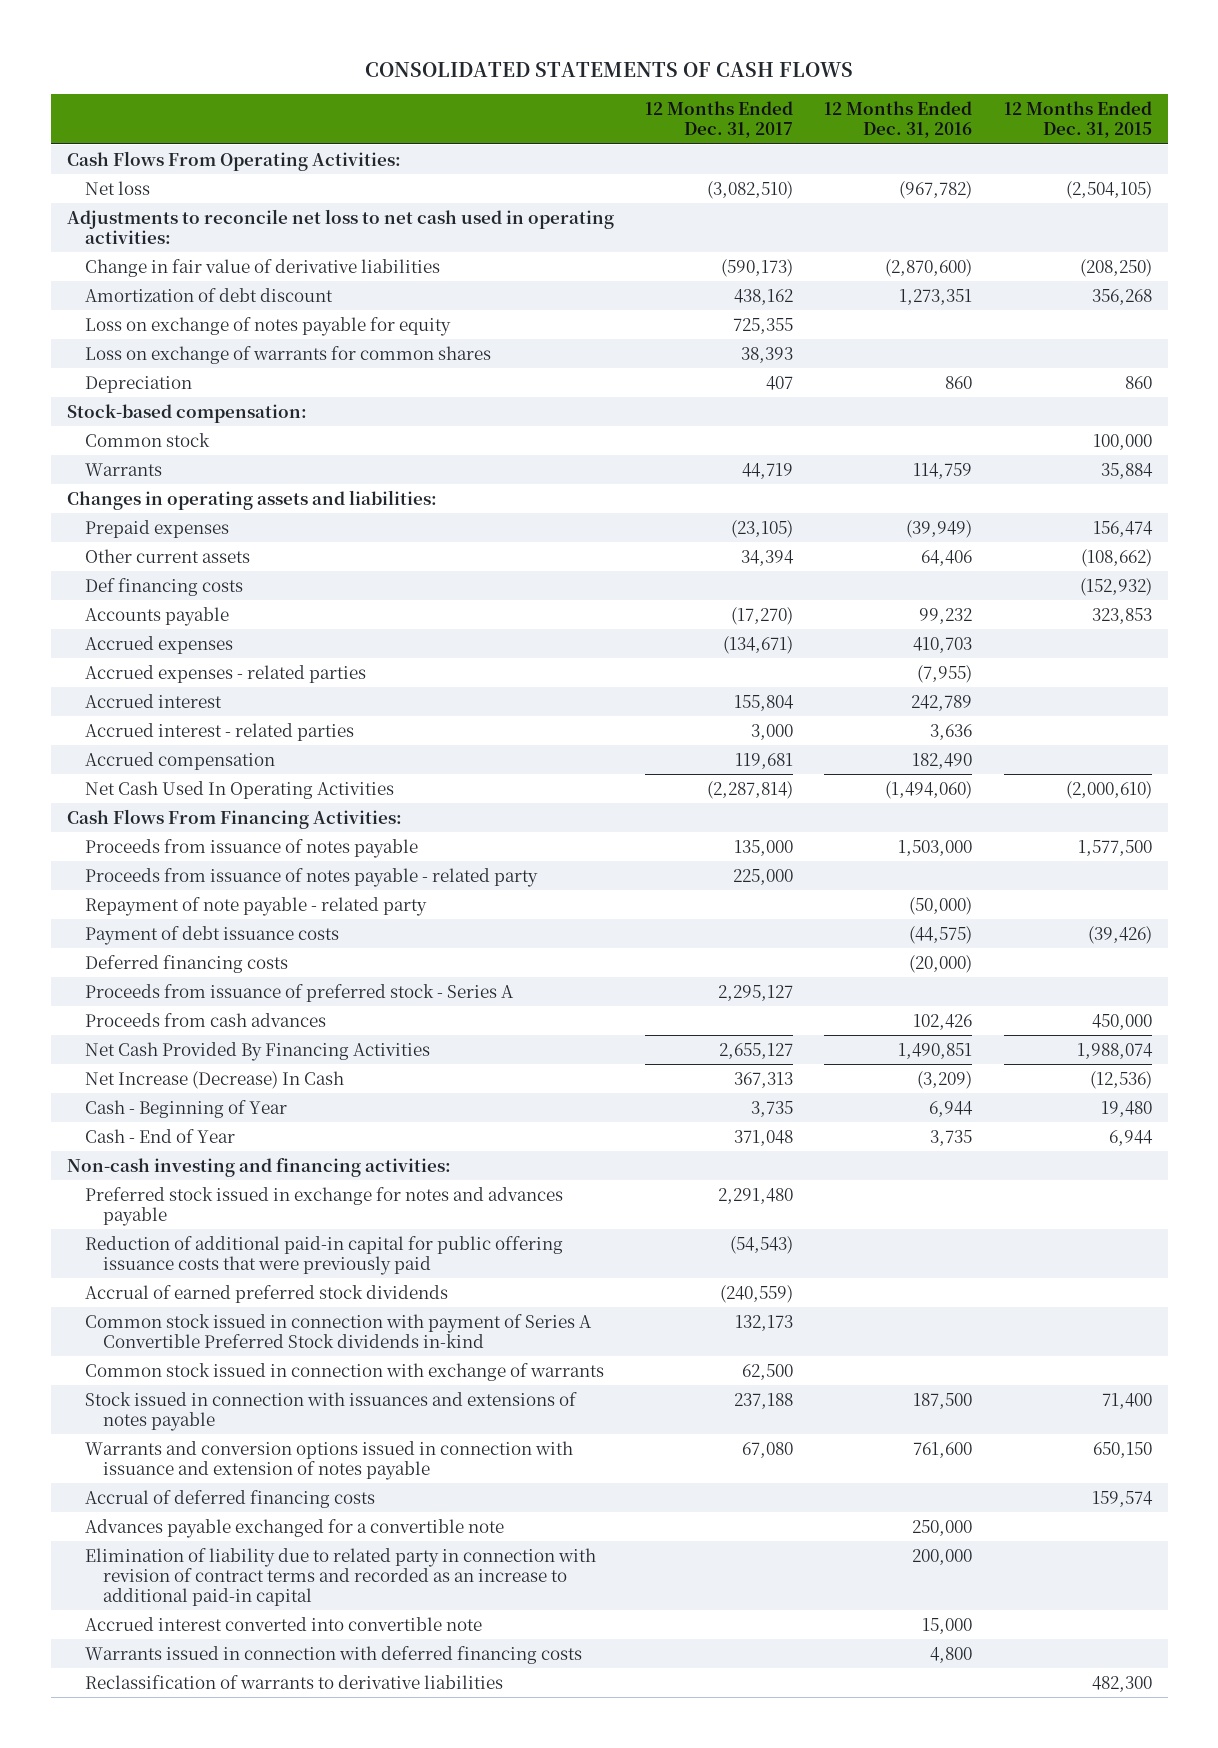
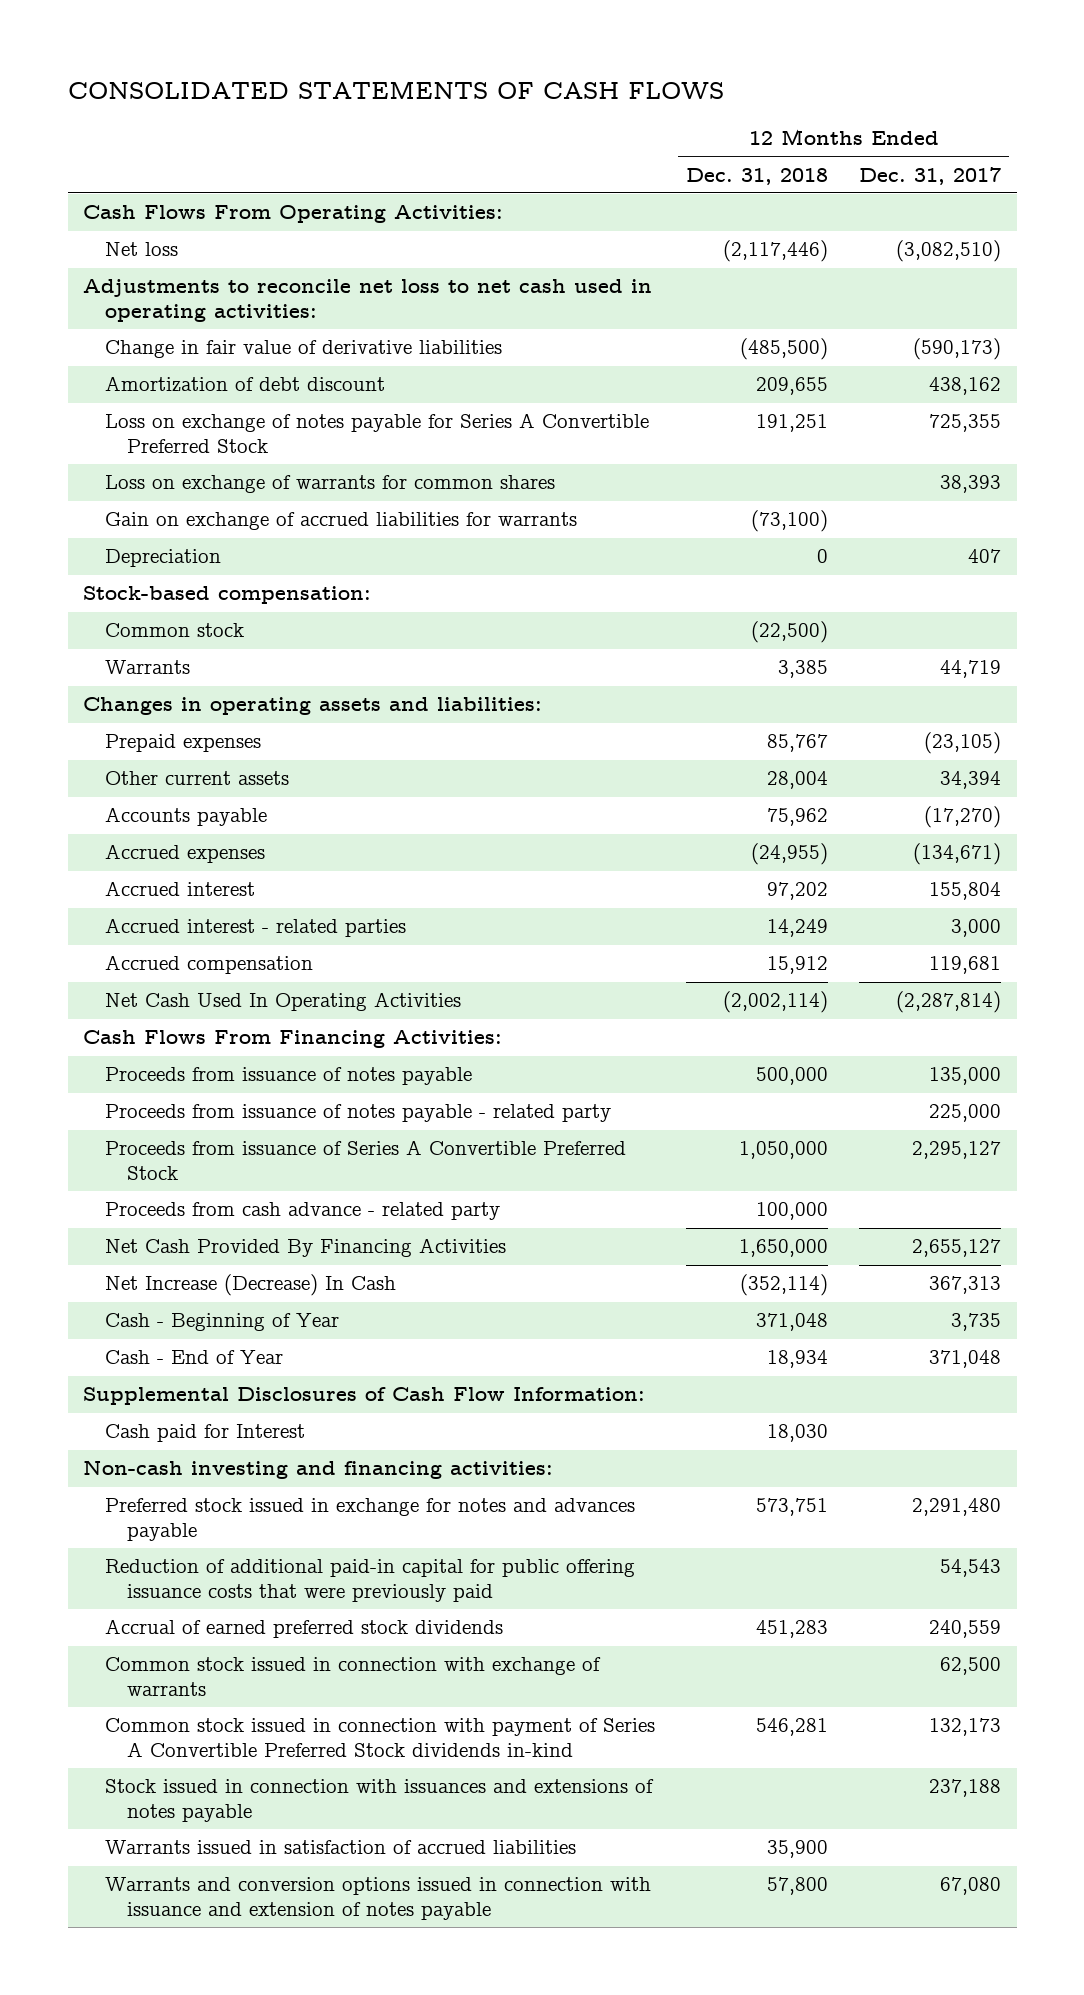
- | 12 Months Ended Dec. 31, 2017 | 12 Months Ended Dec. 31, 2016 | 12 Months Ended Dec. 31, 2015
+ | 12 Months Ended Dec. 31, 2018 | 12 Months Ended Dec. 31, 2017
- Loss on exchange of notes payable for equity | 725,355 | |
+ Loss on exchange of notes payable for Series A Convertible Preferred Stock | 191,251 | 725,355
+ Gain on exchange of accrued liabilities for warrants | (73,100) |
- Def financing costs | | | (152,932)
- Accrued expenses - related parties | | (7,955) |
- Repayment of note payable - related party | | (50,000) |
- Payment of debt issuance costs | | (44,575) | (39,426)
- Deferred financing costs | | (20,000) |
- Proceeds from issuance of preferred stock - Series A | 2,295,127 | |
- Proceeds from cash advances | | 102,426 | 450,000
+ Proceeds from issuance of Series A Convertible Preferred Stock | 1,050,000 | 2,295,127
+ Proceeds from cash advance - related party | 100,000 |
+ Supplemental Disclosures of Cash Flow Information:
+ Cash paid for Interest | 18,030 |
- Reduction of additional paid-in capital for public offering issuance costs that were previously paid | (54,543) | |
- Accrual of earned preferred stock dividends | (240,559) | |
+ Reduction of additional paid-in capital for public offering issuance costs that were previously paid | | 54,543
+ Accrual of earned preferred stock dividends | 451,283 | 240,559
moved down: Common stock issued in connection with payment of Series A Convertible Preferred Stock dividends in-kind | 546,281 | 132,173
+ Warrants issued in satisfaction of accrued liabilities | 35,900 |
- Accrual of deferred financing costs | | | 159,574
- Advances payable exchanged for a convertible note | | 250,000 |
- Elimination of liability due to related party in connection with revision of contract terms and recorded as an increase to additional paid-in capital | | 200,000 |
- Accrued interest converted into convertible note | | 15,000 |
- Warrants issued in connection with deferred financing costs | | 4,800 |
- Reclassification of warrants to derivative liabilities | | | 482,300

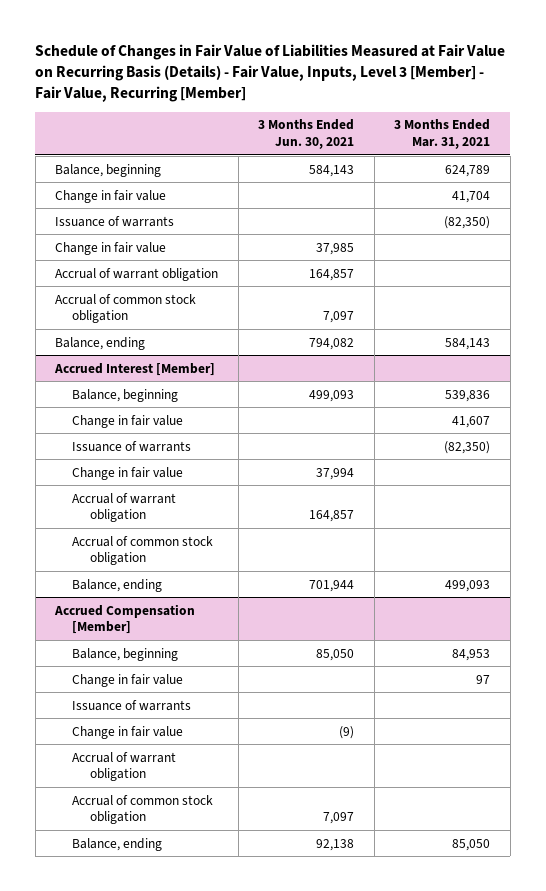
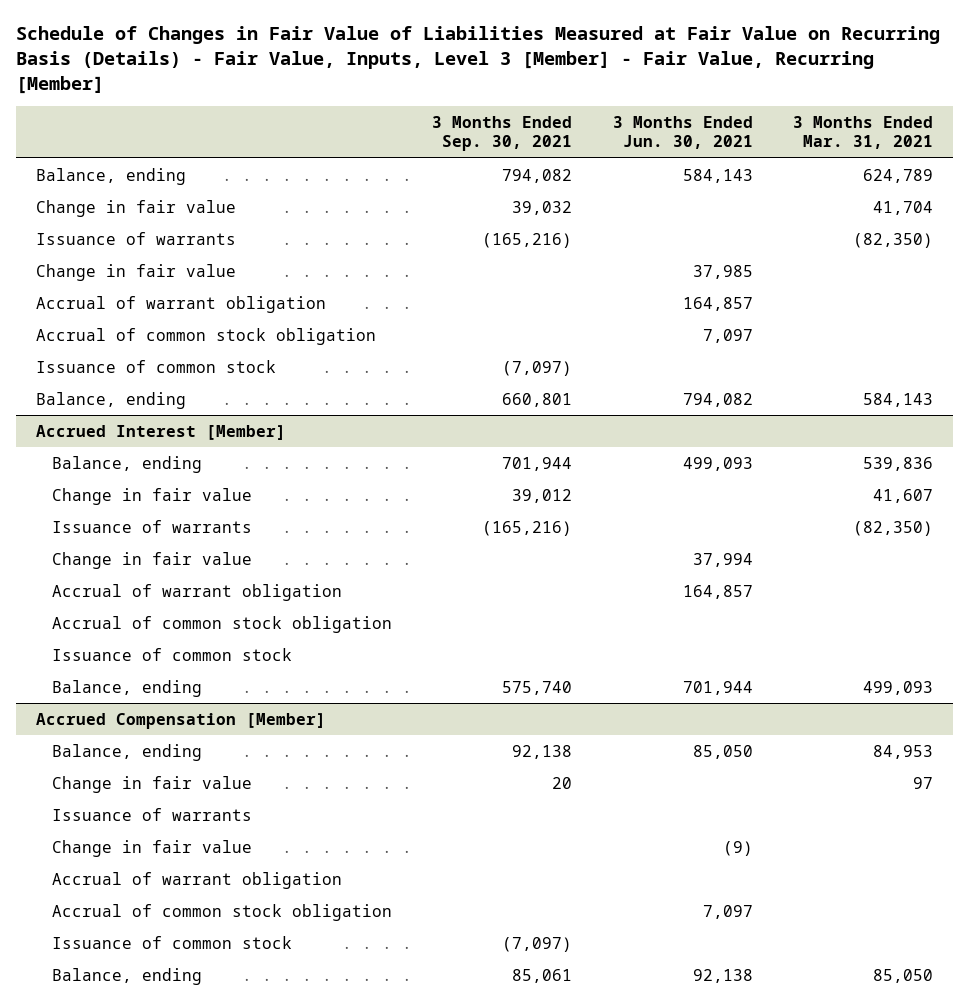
- | 3 Months Ended Jun. 30, 2021 | 3 Months Ended Mar. 31, 2021
+ | 3 Months Ended Sep. 30, 2021 | 3 Months Ended Jun. 30, 2021 | 3 Months Ended Mar. 31, 2021
- Balance, beginning | 584,143 | 624,789
+ Balance, ending | 794,082 | 584,143 | 624,789
+ Issuance of common stock | (7,097) | |
@ Accrued Interest [Member]
- Balance, beginning | 499,093 | 539,836
+ Balance, ending | 701,944 | 499,093 | 539,836
+ Issuance of common stock
@ Accrued Compensation [Member]
- Balance, beginning | 85,050 | 84,953
+ Balance, ending | 92,138 | 85,050 | 84,953
+ Issuance of common stock | (7,097) | |

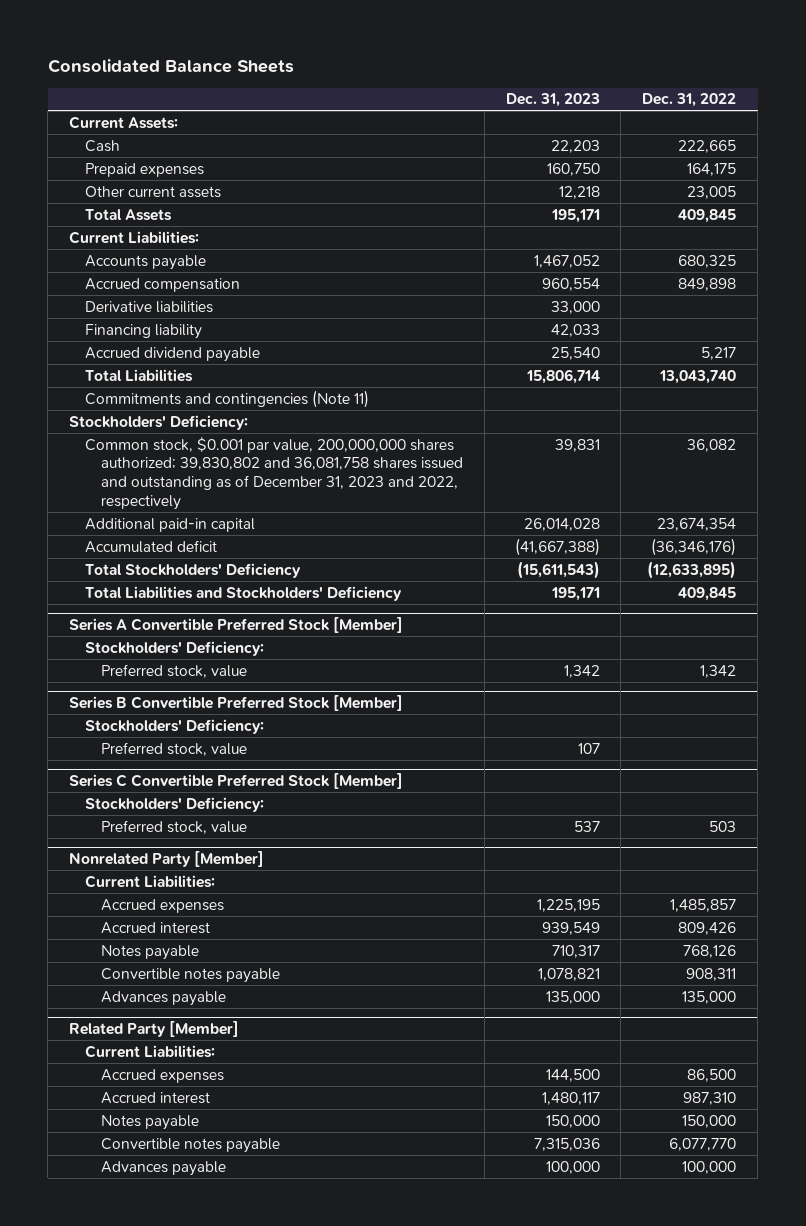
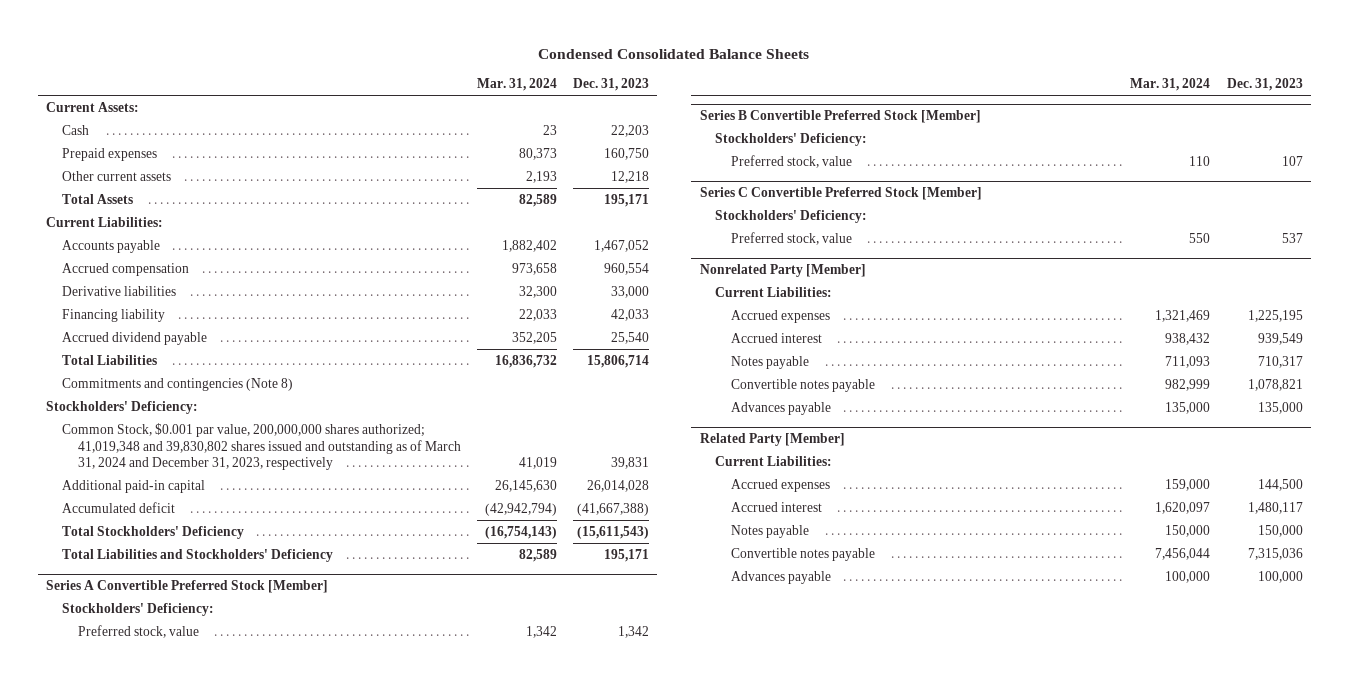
- Consolidated Balance Sheets
+ Condensed Consolidated Balance Sheets
- | Dec. 31, 2023 | Dec. 31, 2022
+ | Mar. 31, 2024 | Dec. 31, 2023
- Commitments and contingencies (Note 11)
+ Commitments and contingencies (Note 8)
- Common stock, $0.001 par value, 200,000,000 shares authorized; 39,830,802 and 36,081,758 shares issued and outstanding as of December 31, 2023 and 2022, respectively | 39,831 | 36,082
+ Common Stock, $0.001 par value, 200,000,000 shares authorized; 41,019,348 and 39,830,802 shares issued and outstanding as of March 31, 2024 and December 31, 2023, respectively | 41,019 | 39,831

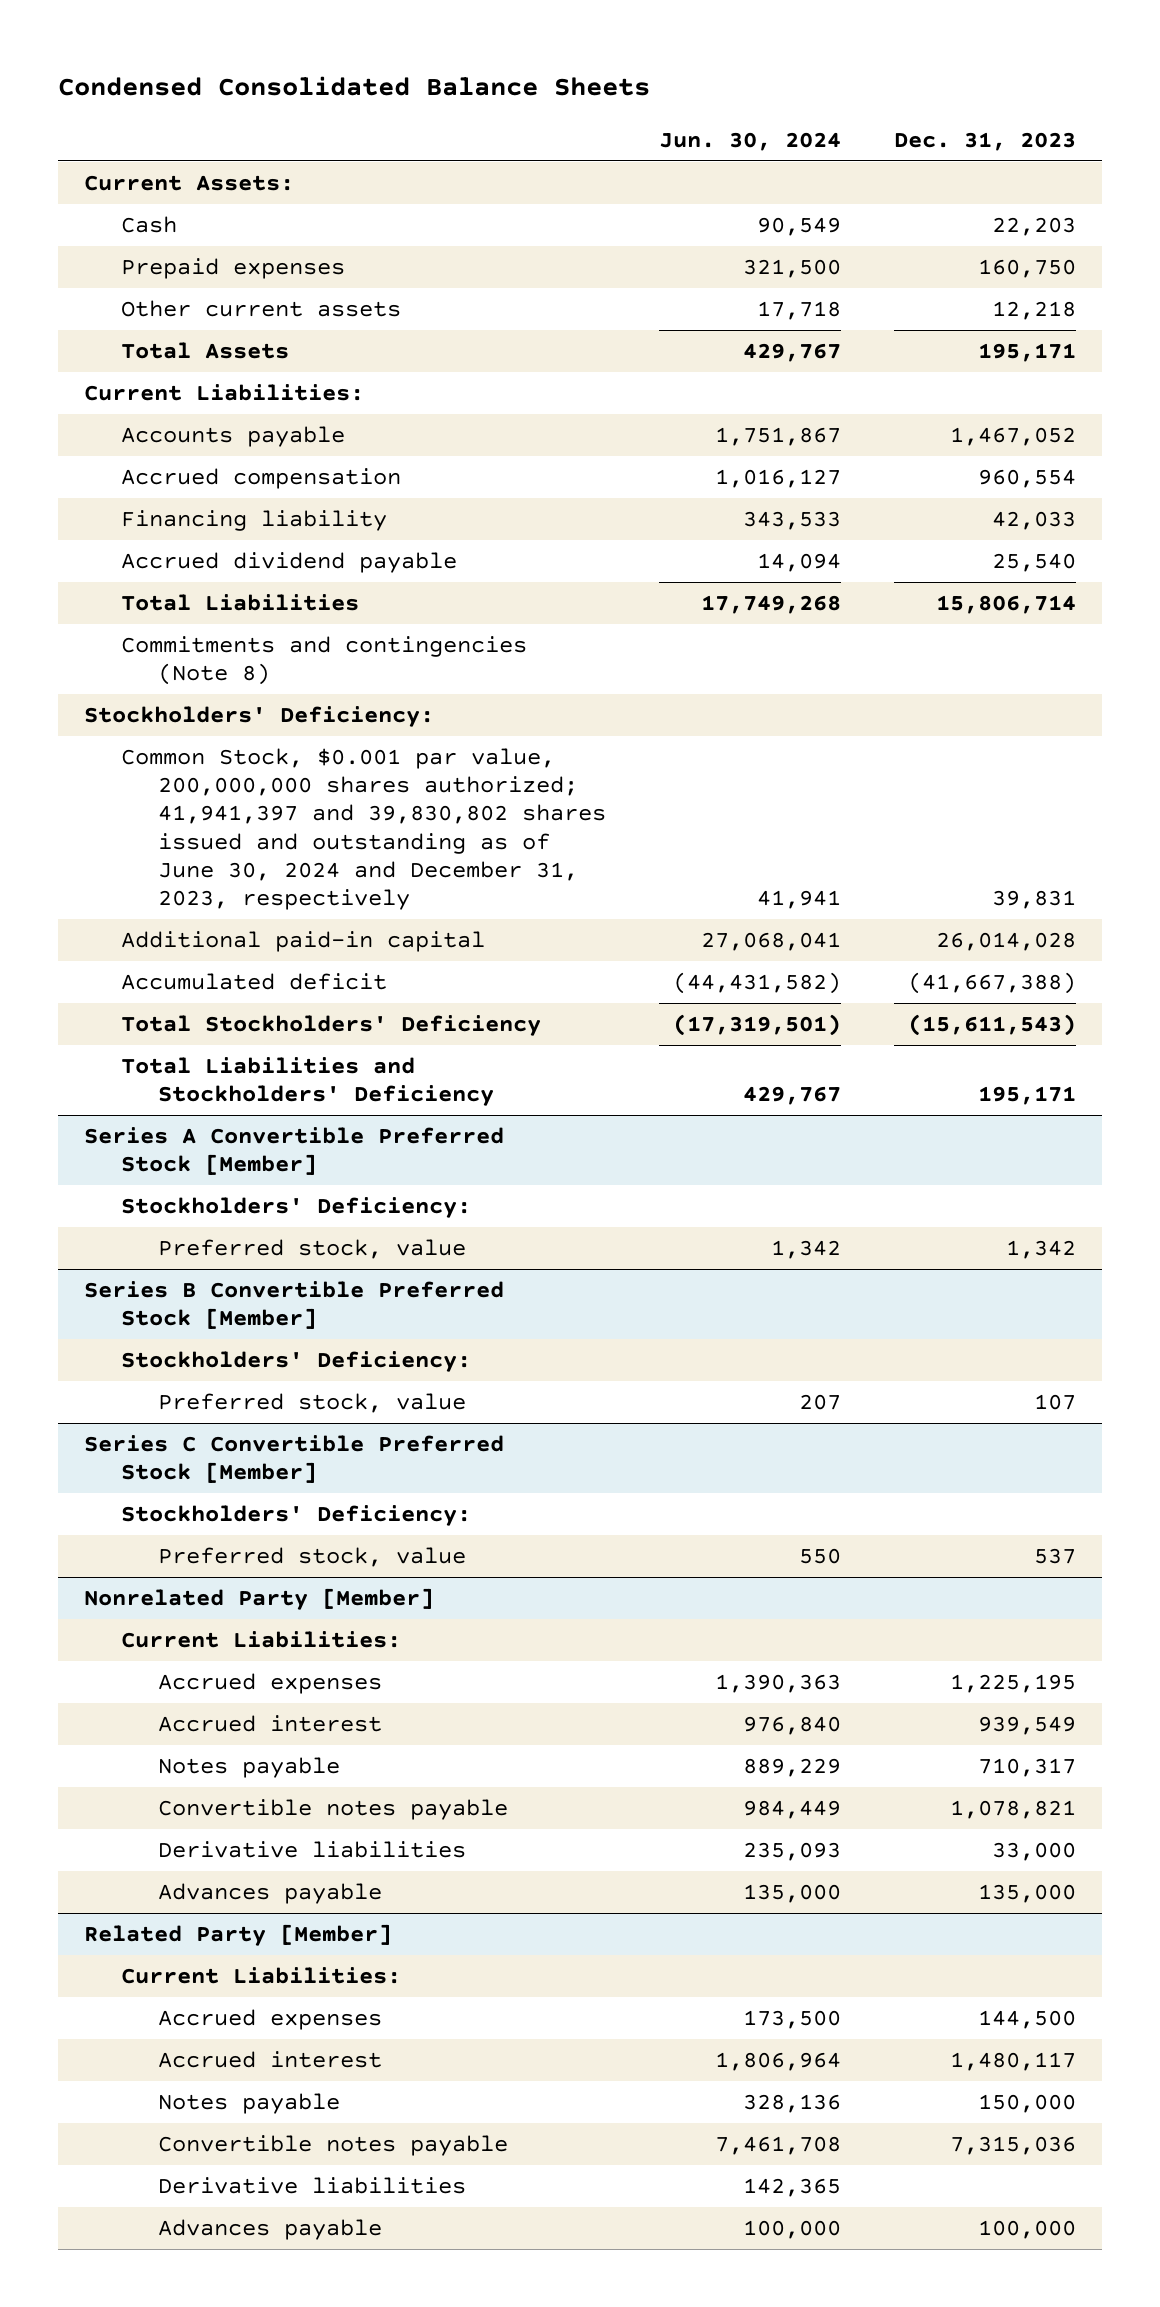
- | Mar. 31, 2024 | Dec. 31, 2023
+ | Jun. 30, 2024 | Dec. 31, 2023
- Derivative liabilities | 32,300 | 33,000
- Common Stock, $0.001 par value, 200,000,000 shares authorized; 41,019,348 and 39,830,802 shares issued and outstanding as of March 31, 2024 and December 31, 2023, respectively | 41,019 | 39,831
+ Common Stock, $0.001 par value, 200,000,000 shares authorized; 41,941,397 and 39,830,802 shares issued and outstanding as of June 30, 2024 and December 31, 2023, respectively | 41,941 | 39,831
@ Nonrelated Party [Member]
+ Derivative liabilities | 235,093 | 33,000
@ Related Party [Member]
+ Derivative liabilities | 142,365 |

